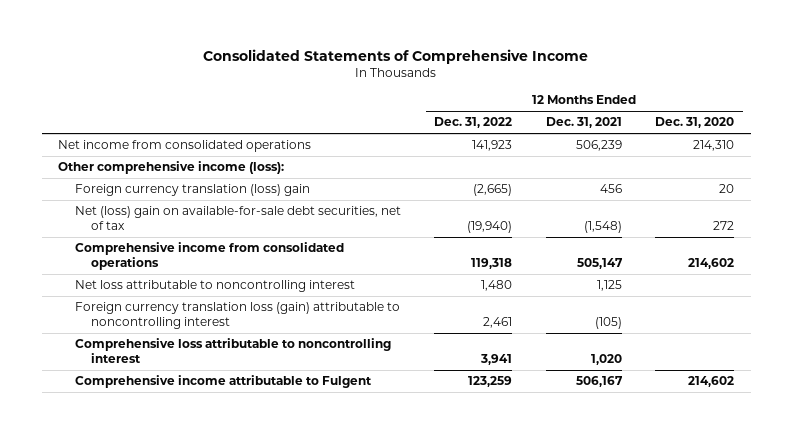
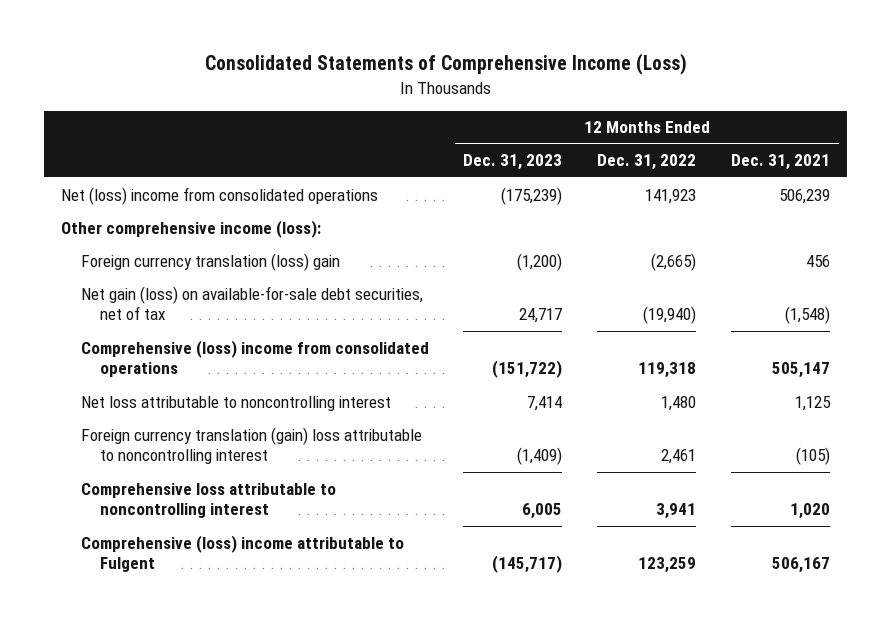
- Consolidated Statements of Comprehensive Income
+ Consolidated Statements of Comprehensive Income (Loss)
- | 12 Months Ended Dec. 31, 2022 | 12 Months Ended Dec. 31, 2021 | 12 Months Ended Dec. 31, 2020
+ | 12 Months Ended Dec. 31, 2023 | 12 Months Ended Dec. 31, 2022 | 12 Months Ended Dec. 31, 2021
- Net income from consolidated operations | 141,923 | 506,239 | 214,310
+ Net (loss) income from consolidated operations | (175,239) | 141,923 | 506,239
- Net (loss) gain on available-for-sale debt securities, net of tax | (19,940) | (1,548) | 272
- Comprehensive income from consolidated operations | 119,318 | 505,147 | 214,602
+ Net gain (loss) on available-for-sale debt securities, net of tax | 24,717 | (19,940) | (1,548)
+ Comprehensive (loss) income from consolidated operations | (151,722) | 119,318 | 505,147
- Foreign currency translation loss (gain) attributable to noncontrolling interest | 2,461 | (105) |
+ Foreign currency translation (gain) loss attributable to noncontrolling interest | (1,409) | 2,461 | (105)
- Comprehensive income attributable to Fulgent | 123,259 | 506,167 | 214,602
+ Comprehensive (loss) income attributable to Fulgent | (145,717) | 123,259 | 506,167

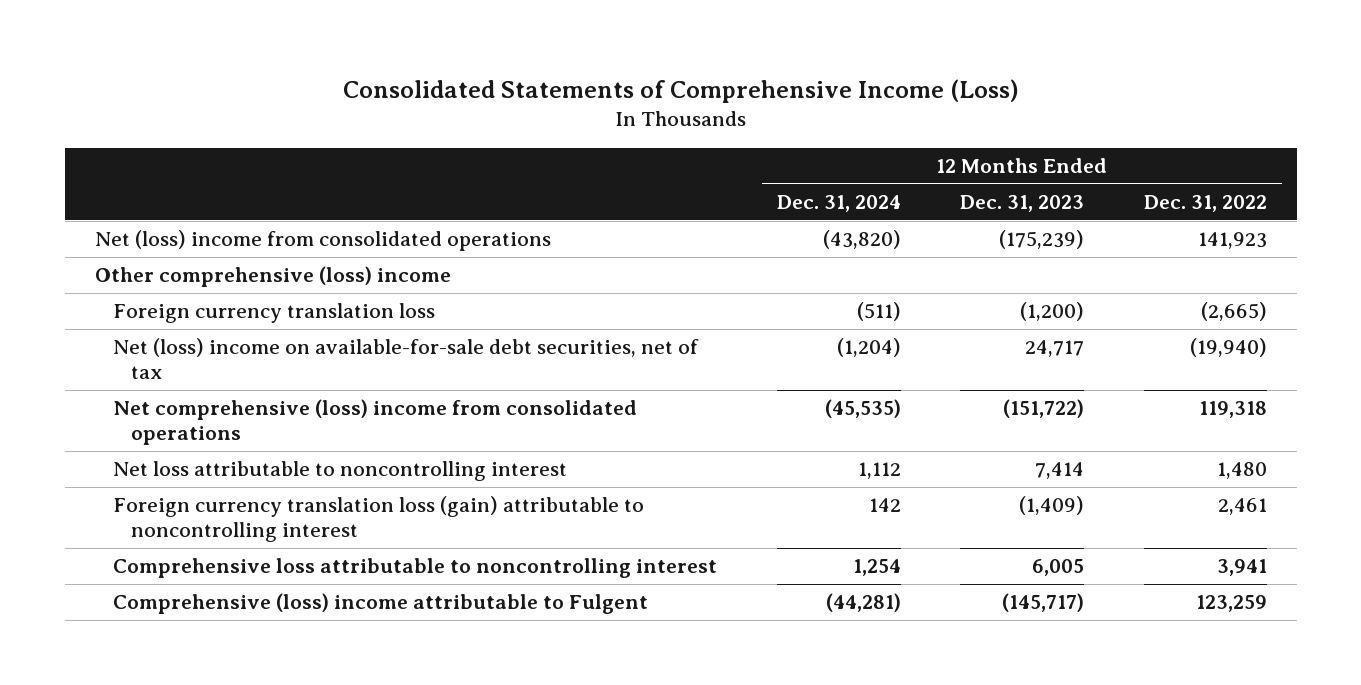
- | 12 Months Ended Dec. 31, 2023 | 12 Months Ended Dec. 31, 2022 | 12 Months Ended Dec. 31, 2021
+ | 12 Months Ended Dec. 31, 2024 | 12 Months Ended Dec. 31, 2023 | 12 Months Ended Dec. 31, 2022
- Other comprehensive income (loss):
- Foreign currency translation (loss) gain | (1,200) | (2,665) | 456
- Net gain (loss) on available-for-sale debt securities, net of tax | 24,717 | (19,940) | (1,548)
- Comprehensive (loss) income from consolidated operations | (151,722) | 119,318 | 505,147
+ Other comprehensive (loss) income
+ Foreign currency translation loss | (511) | (1,200) | (2,665)
+ Net (loss) income on available-for-sale debt securities, net of tax | (1,204) | 24,717 | (19,940)
+ Net comprehensive (loss) income from consolidated operations | (45,535) | (151,722) | 119,318
- Foreign currency translation (gain) loss attributable to noncontrolling interest | (1,409) | 2,461 | (105)
+ Foreign currency translation loss (gain) attributable to noncontrolling interest | 142 | (1,409) | 2,461

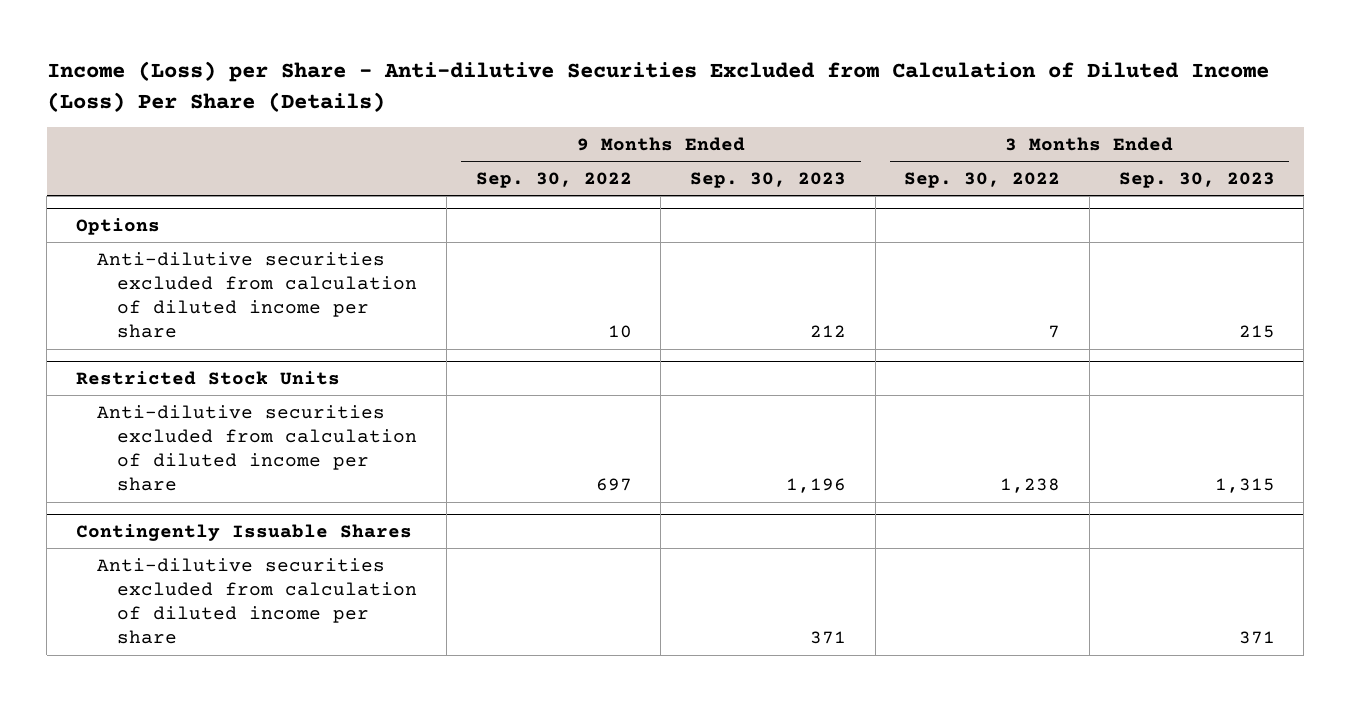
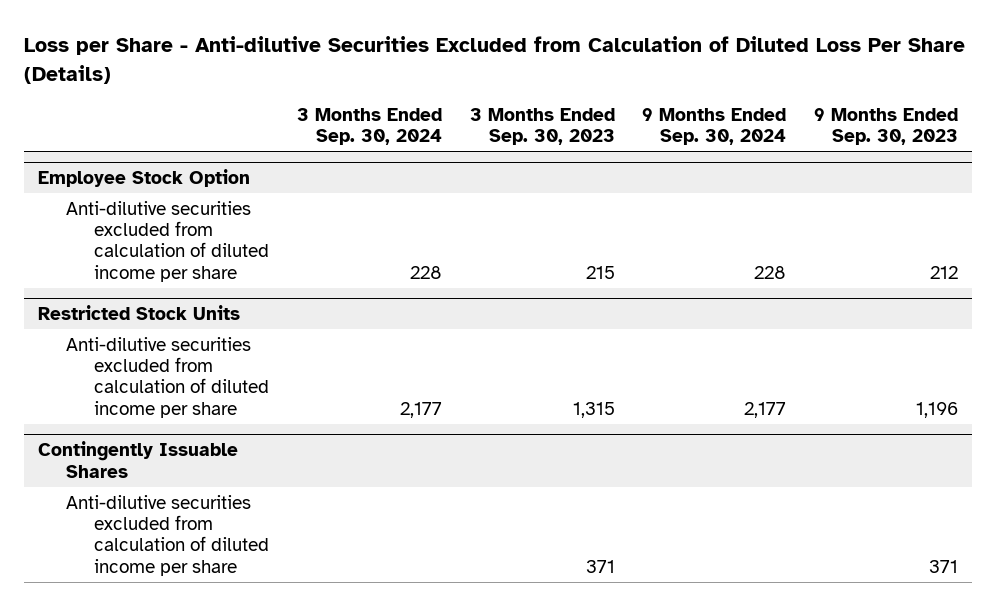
- Income (Loss) per Share - Anti-dilutive Securities Excluded from Calculation of Diluted Income (Loss) Per Share (Details)
+ Loss per Share - Anti-dilutive Securities Excluded from Calculation of Diluted Loss Per Share (Details)
- | 9 Months Ended Sep. 30, 2022 | 9 Months Ended Sep. 30, 2023 | 3 Months Ended Sep. 30, 2022 | 3 Months Ended Sep. 30, 2023
+ | 3 Months Ended Sep. 30, 2024 | 3 Months Ended Sep. 30, 2023 | 9 Months Ended Sep. 30, 2024 | 9 Months Ended Sep. 30, 2023
- Options
+ Employee Stock Option

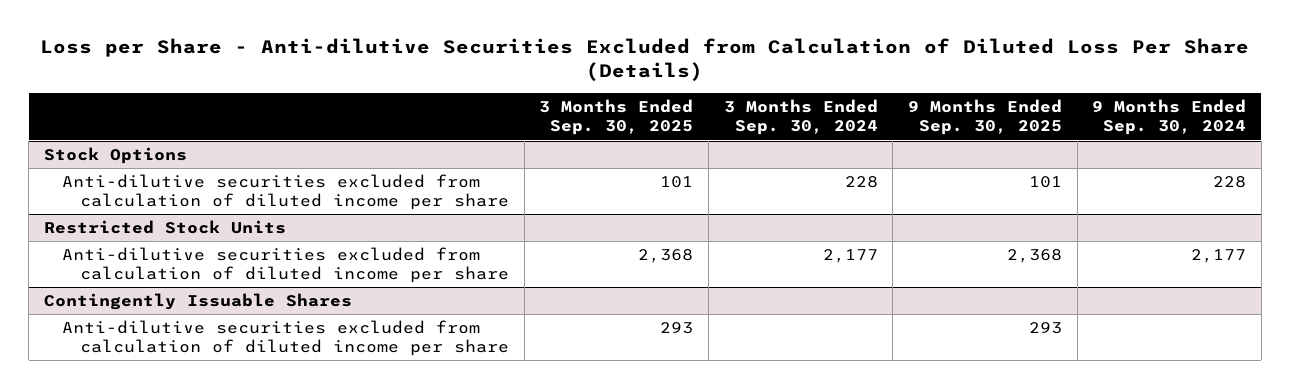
- | 3 Months Ended Sep. 30, 2024 | 3 Months Ended Sep. 30, 2023 | 9 Months Ended Sep. 30, 2024 | 9 Months Ended Sep. 30, 2023
+ | 3 Months Ended Sep. 30, 2025 | 3 Months Ended Sep. 30, 2024 | 9 Months Ended Sep. 30, 2025 | 9 Months Ended Sep. 30, 2024
- Employee Stock Option
+ Stock Options

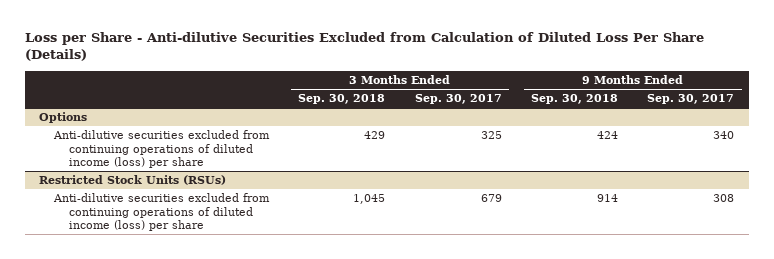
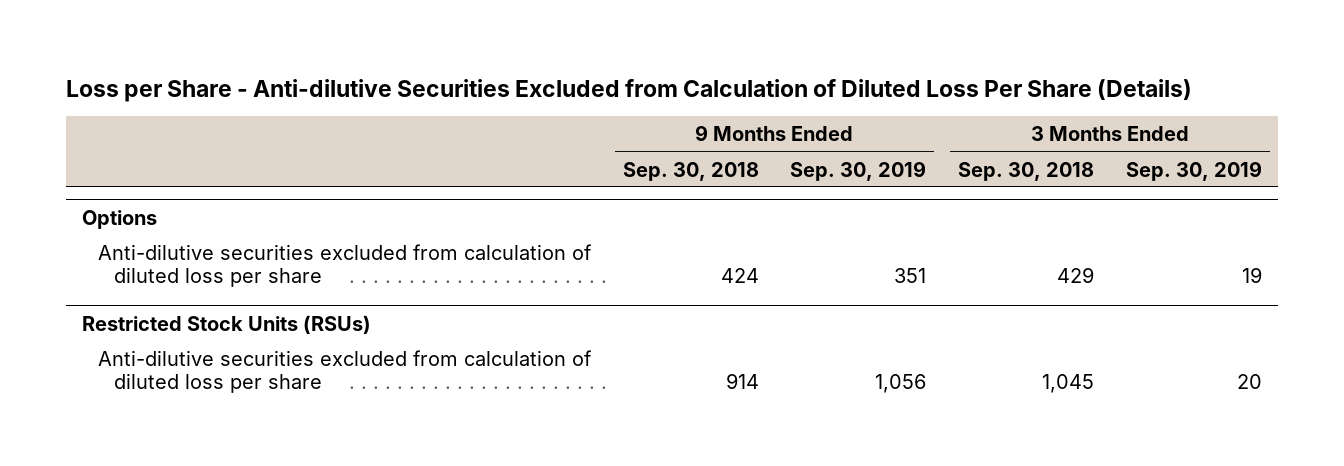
- | 3 Months Ended Sep. 30, 2018 | 3 Months Ended Sep. 30, 2017 | 9 Months Ended Sep. 30, 2018 | 9 Months Ended Sep. 30, 2017
+ | 9 Months Ended Sep. 30, 2018 | 9 Months Ended Sep. 30, 2019 | 3 Months Ended Sep. 30, 2018 | 3 Months Ended Sep. 30, 2019
@ Options
- Anti-dilutive securities excluded from continuing operations of diluted income (loss) per share | 429 | 325 | 424 | 340
+ Anti-dilutive securities excluded from calculation of diluted loss per share | 424 | 351 | 429 | 19
@ Restricted Stock Units (RSUs)
- Anti-dilutive securities excluded from continuing operations of diluted income (loss) per share | 1,045 | 679 | 914 | 308
+ Anti-dilutive securities excluded from calculation of diluted loss per share | 914 | 1,056 | 1,045 | 20

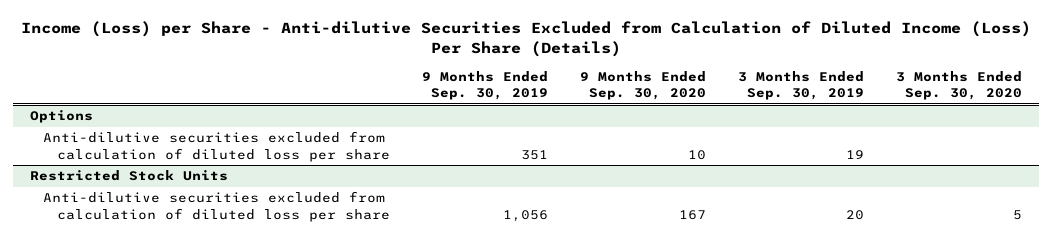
- Loss per Share - Anti-dilutive Securities Excluded from Calculation of Diluted Loss Per Share (Details)
+ Income (Loss) per Share - Anti-dilutive Securities Excluded from Calculation of Diluted Income (Loss) Per Share (Details)
- | 9 Months Ended Sep. 30, 2018 | 9 Months Ended Sep. 30, 2019 | 3 Months Ended Sep. 30, 2018 | 3 Months Ended Sep. 30, 2019
+ | 9 Months Ended Sep. 30, 2019 | 9 Months Ended Sep. 30, 2020 | 3 Months Ended Sep. 30, 2019 | 3 Months Ended Sep. 30, 2020
- Restricted Stock Units (RSUs)
+ Restricted Stock Units

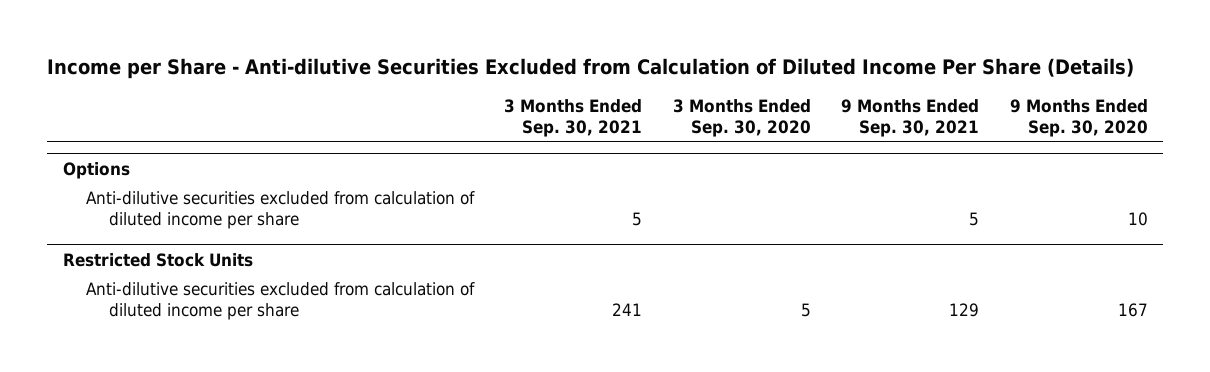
- Income (Loss) per Share - Anti-dilutive Securities Excluded from Calculation of Diluted Income (Loss) Per Share (Details)
+ Income per Share - Anti-dilutive Securities Excluded from Calculation of Diluted Income Per Share (Details)
- | 9 Months Ended Sep. 30, 2019 | 9 Months Ended Sep. 30, 2020 | 3 Months Ended Sep. 30, 2019 | 3 Months Ended Sep. 30, 2020
+ | 3 Months Ended Sep. 30, 2021 | 3 Months Ended Sep. 30, 2020 | 9 Months Ended Sep. 30, 2021 | 9 Months Ended Sep. 30, 2020
@ Options
- Anti-dilutive securities excluded from calculation of diluted loss per share | 351 | 10 | 19 |
+ Anti-dilutive securities excluded from calculation of diluted income per share | 5 | | 5 | 10
@ Restricted Stock Units
- Anti-dilutive securities excluded from calculation of diluted loss per share | 1,056 | 167 | 20 | 5
+ Anti-dilutive securities excluded from calculation of diluted income per share | 241 | 5 | 129 | 167

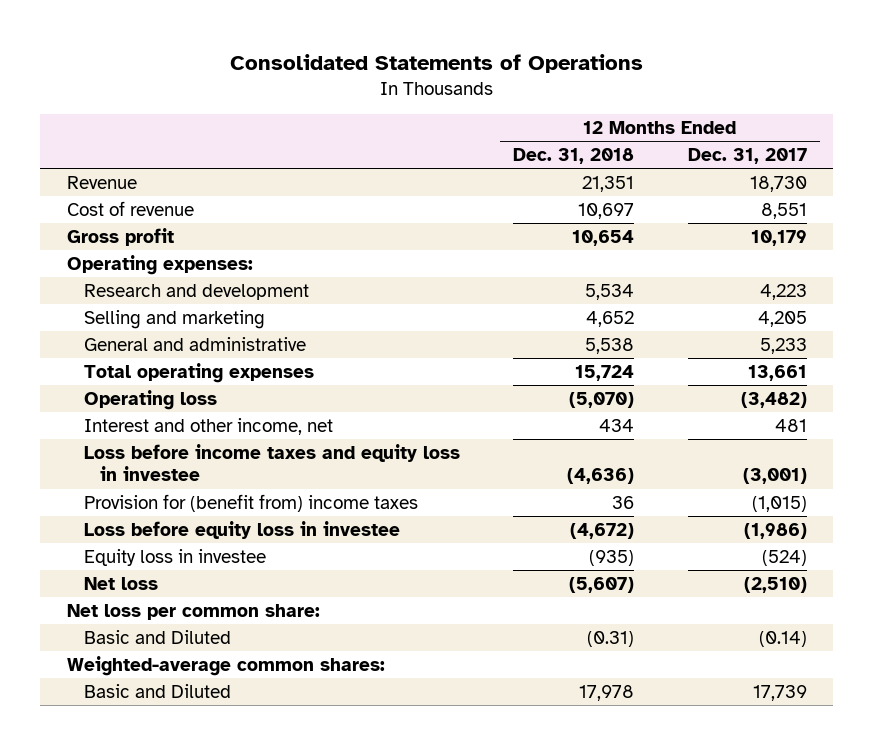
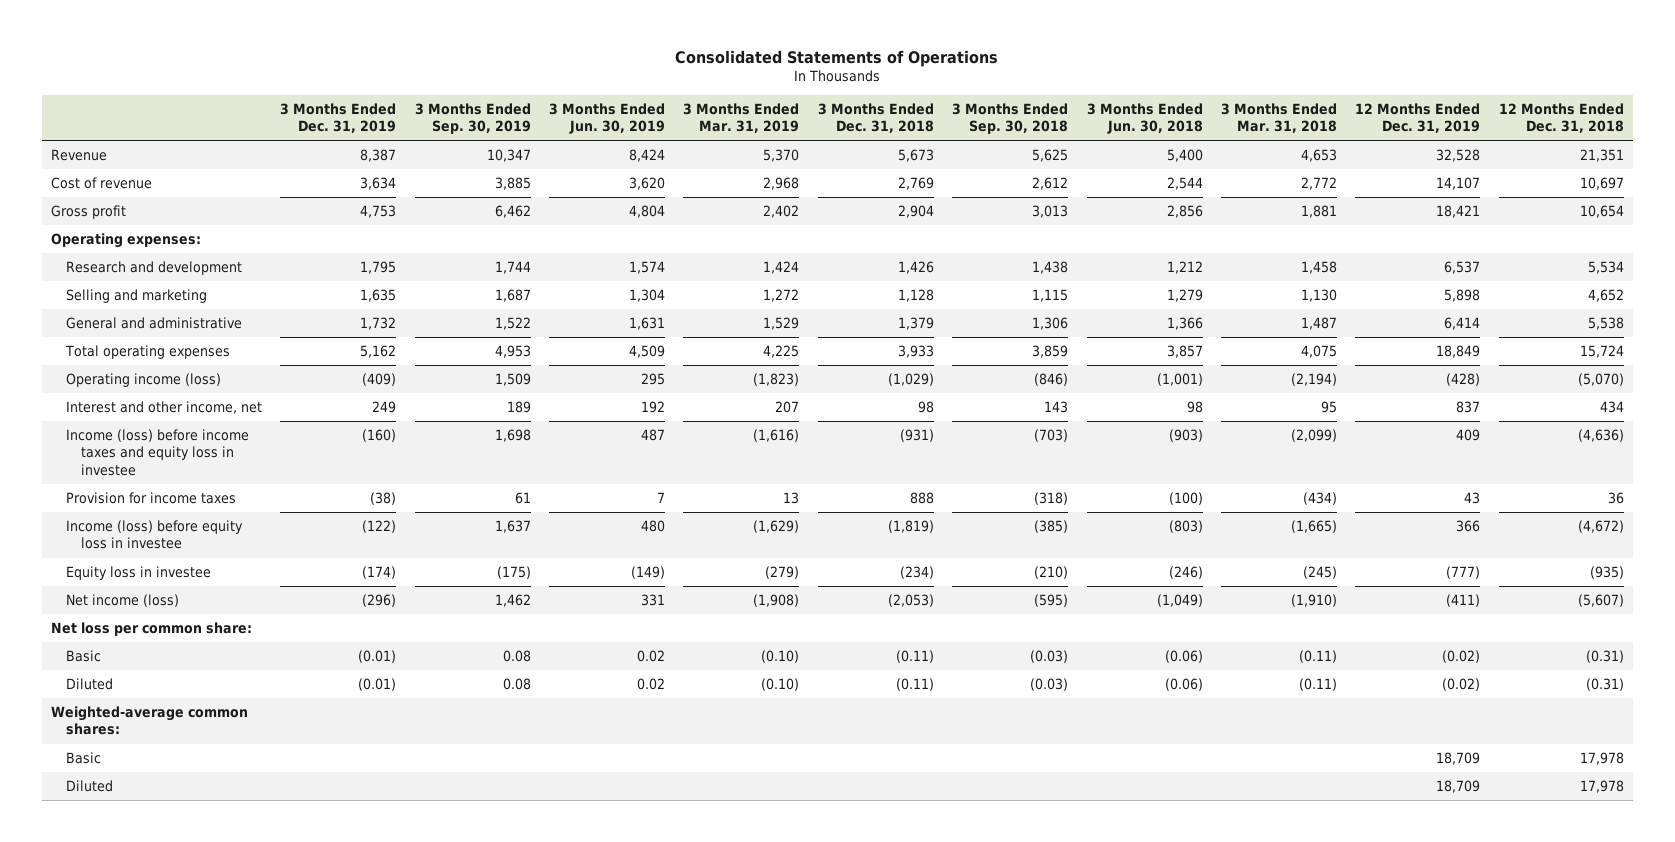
- | 12 Months Ended Dec. 31, 2018 | 12 Months Ended Dec. 31, 2017
+ | 3 Months Ended Dec. 31, 2019 | 3 Months Ended Sep. 30, 2019 | 3 Months Ended Jun. 30, 2019 | 3 Months Ended Mar. 31, 2019 | 3 Months Ended Dec. 31, 2018 | 3 Months Ended Sep. 30, 2018 | 3 Months Ended Jun. 30, 2018 | 3 Months Ended Mar. 31, 2018 | 12 Months Ended Dec. 31, 2019 | 12 Months Ended Dec. 31, 2018
- Operating loss | (5,070) | (3,482)
+ Operating income (loss) | (409) | 1,509 | 295 | (1,823) | (1,029) | (846) | (1,001) | (2,194) | (428) | (5,070)
- Loss before income taxes and equity loss in investee | (4,636) | (3,001)
- Provision for (benefit from) income taxes | 36 | (1,015)
- Loss before equity loss in investee | (4,672) | (1,986)
+ Income (loss) before income taxes and equity loss in investee | (160) | 1,698 | 487 | (1,616) | (931) | (703) | (903) | (2,099) | 409 | (4,636)
+ Provision for income taxes | (38) | 61 | 7 | 13 | 888 | (318) | (100) | (434) | 43 | 36
+ Income (loss) before equity loss in investee | (122) | 1,637 | 480 | (1,629) | (1,819) | (385) | (803) | (1,665) | 366 | (4,672)
- Net loss | (5,607) | (2,510)
+ Net income (loss) | (296) | 1,462 | 331 | (1,908) | (2,053) | (595) | (1,049) | (1,910) | (411) | (5,607)
- Basic and Diluted | (0.31) | (0.14)
+ Basic | (0.01) | 0.08 | 0.02 | (0.10) | (0.11) | (0.03) | (0.06) | (0.11) | (0.02) | (0.31)
+ Diluted | (0.01) | 0.08 | 0.02 | (0.10) | (0.11) | (0.03) | (0.06) | (0.11) | (0.02) | (0.31)
- Basic and Diluted | 17,978 | 17,739
+ Basic | | | | | | | | | 18,709 | 17,978
+ Diluted | | | | | | | | | 18,709 | 17,978

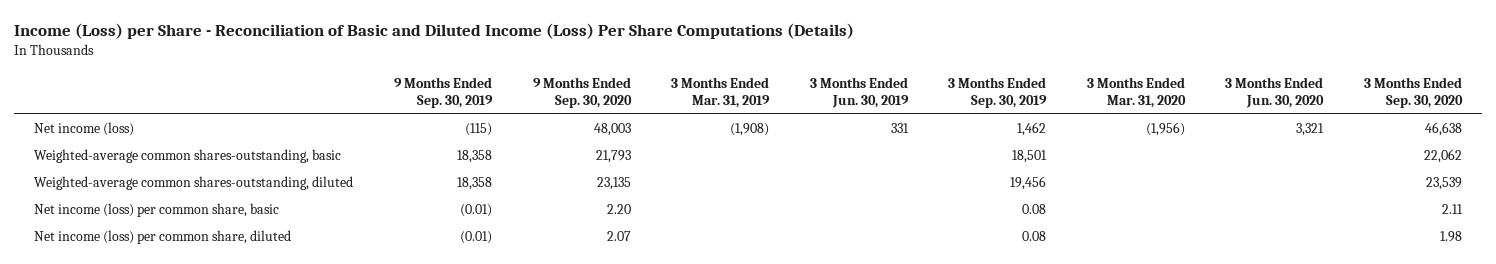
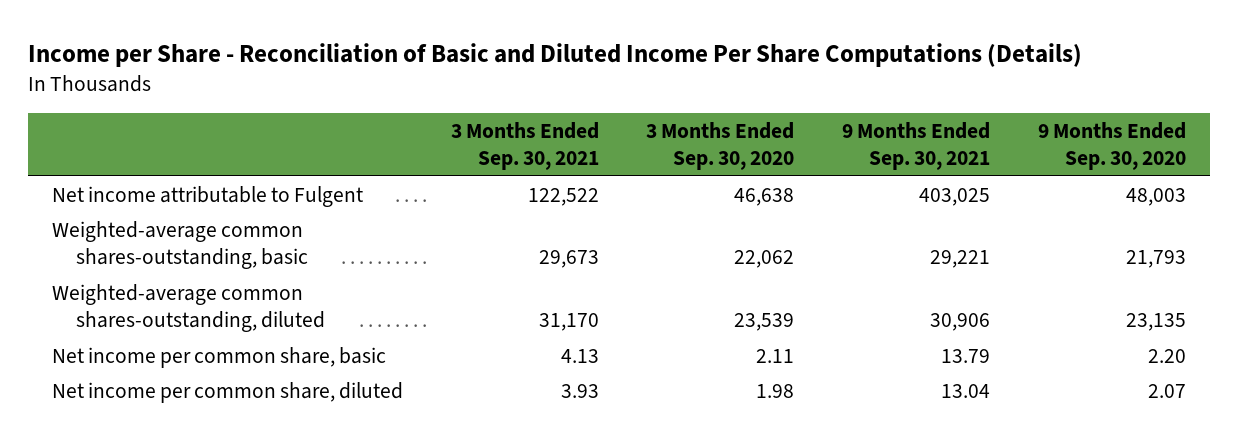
- Income (Loss) per Share - Reconciliation of Basic and Diluted Income (Loss) Per Share Computations (Details)
+ Income per Share - Reconciliation of Basic and Diluted Income Per Share Computations (Details)
- | 9 Months Ended Sep. 30, 2019 | 9 Months Ended Sep. 30, 2020 | 3 Months Ended Mar. 31, 2019 | 3 Months Ended Jun. 30, 2019 | 3 Months Ended Sep. 30, 2019 | 3 Months Ended Mar. 31, 2020 | 3 Months Ended Jun. 30, 2020 | 3 Months Ended Sep. 30, 2020
+ | 3 Months Ended Sep. 30, 2021 | 3 Months Ended Sep. 30, 2020 | 9 Months Ended Sep. 30, 2021 | 9 Months Ended Sep. 30, 2020
- Net income (loss) | (115) | 48,003 | (1,908) | 331 | 1,462 | (1,956) | 3,321 | 46,638
+ Net income attributable to Fulgent | 122,522 | 46,638 | 403,025 | 48,003
- Net income (loss) per common share, basic | (0.01) | 2.20 | | | 0.08 | | | 2.11
- Net income (loss) per common share, diluted | (0.01) | 2.07 | | | 0.08 | | | 1.98
+ Net income per common share, basic | 4.13 | 2.11 | 13.79 | 2.20
+ Net income per common share, diluted | 3.93 | 1.98 | 13.04 | 2.07

